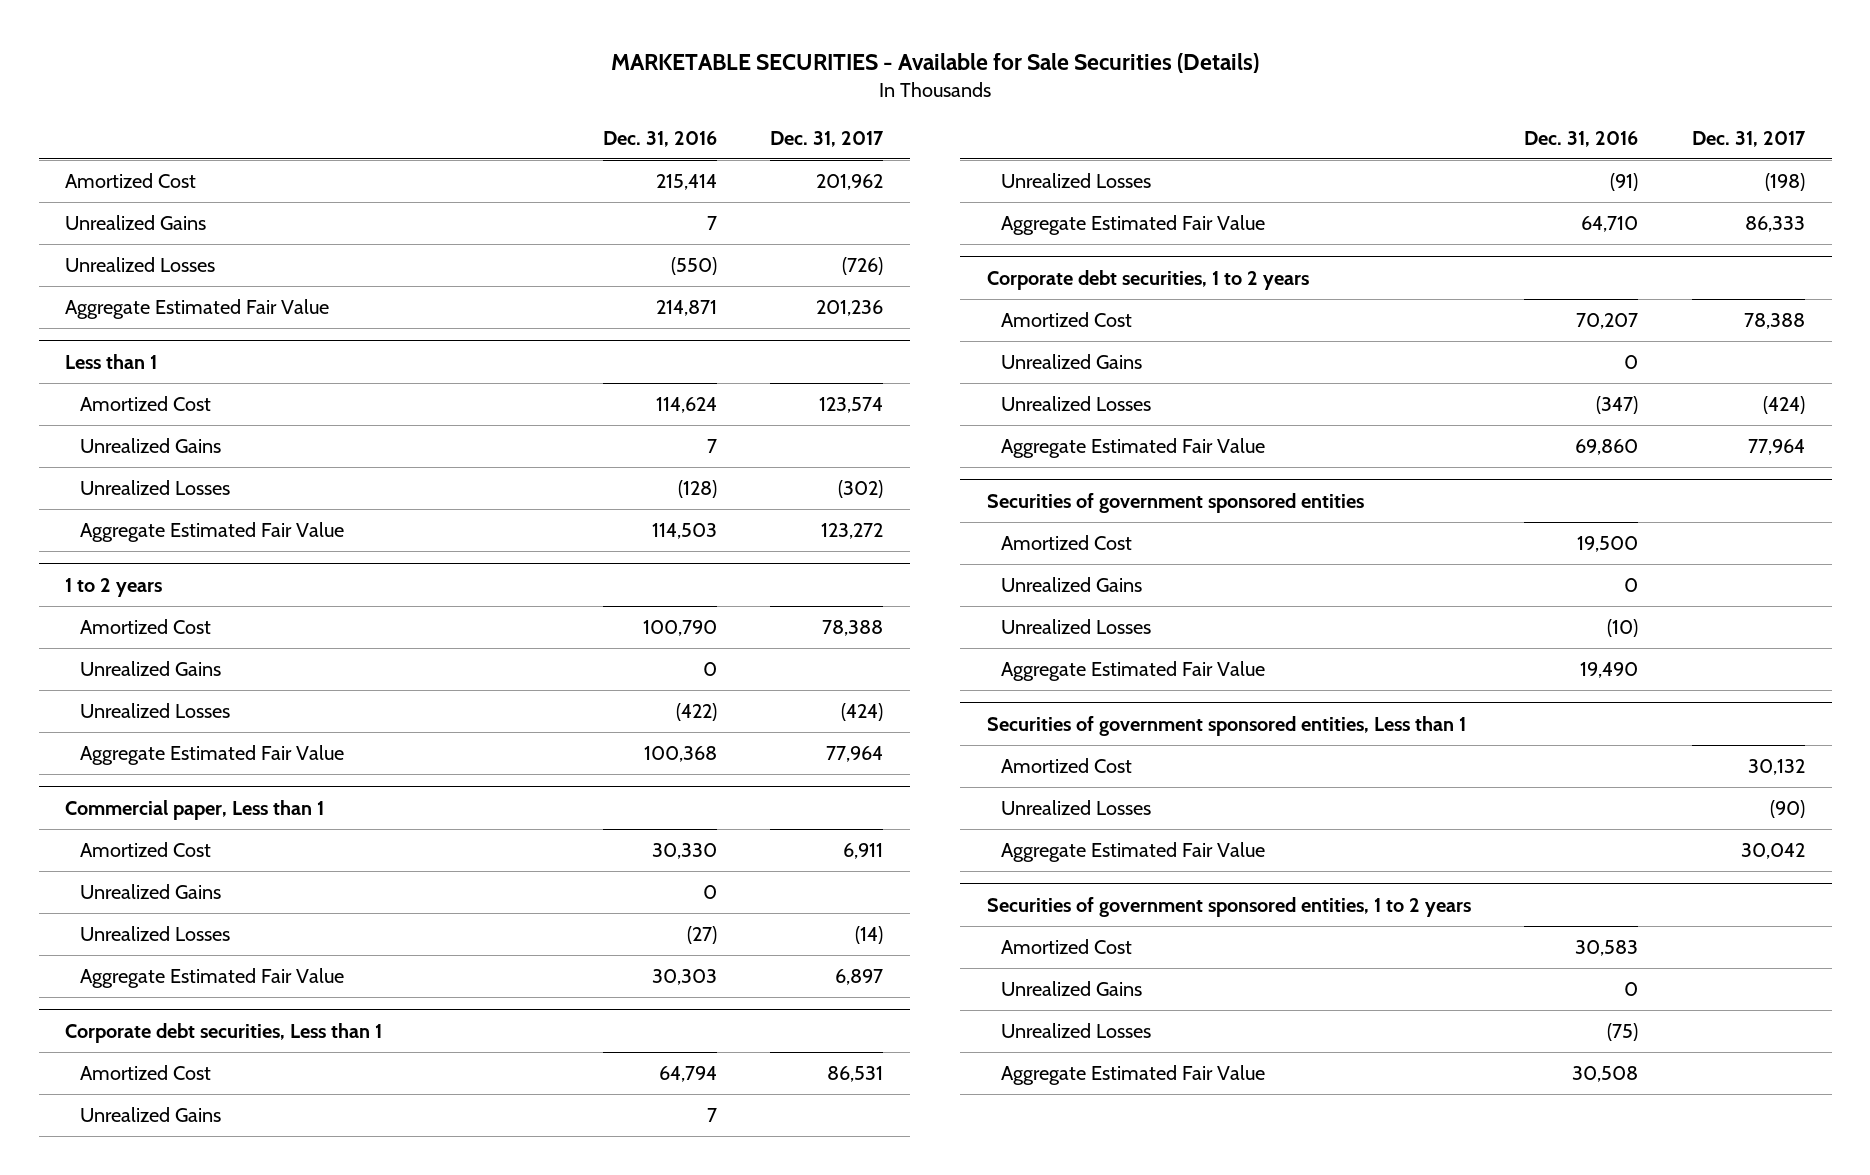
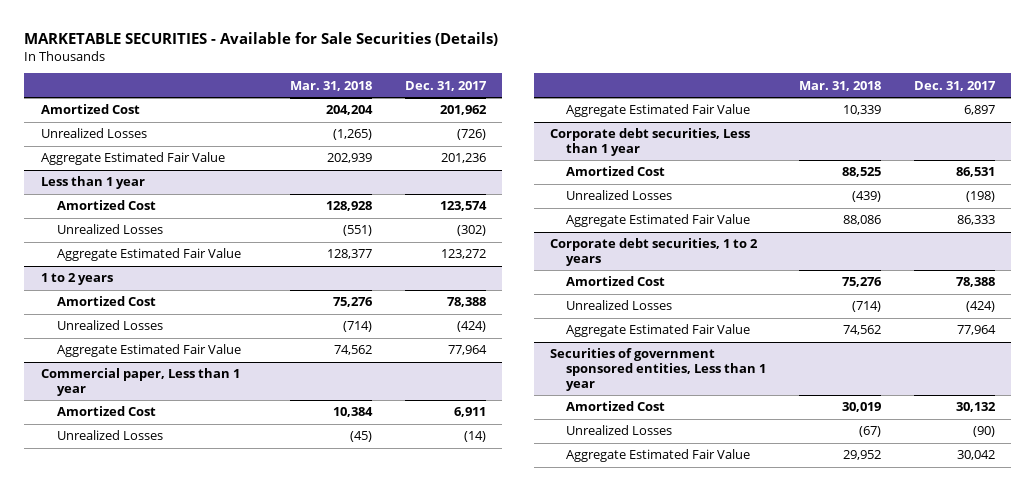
- | Dec. 31, 2016 | Dec. 31, 2017
+ | Mar. 31, 2018 | Dec. 31, 2017
- Unrealized Gains | 7 |
- Less than 1
+ Less than 1 year
- Unrealized Gains | 7 |
@ 1 to 2 years
- Unrealized Gains | 0 |
- Commercial paper, Less than 1
+ Commercial paper, Less than 1 year
- Unrealized Gains | 0 |
- Corporate debt securities, Less than 1
+ Corporate debt securities, Less than 1 year
- Unrealized Gains | 7 |
@ Corporate debt securities, 1 to 2 years
- Unrealized Gains | 0 |
- Securities of government sponsored entities
- Amortized Cost | 19,500 |
- Unrealized Gains | 0 |
- Unrealized Losses | (10) |
- Aggregate Estimated Fair Value | 19,490 |
- Securities of government sponsored entities, Less than 1
+ Securities of government sponsored entities, Less than 1 year
- Securities of government sponsored entities, 1 to 2 years
- Amortized Cost | 30,583 |
- Unrealized Gains | 0 |
- Unrealized Losses | (75) |
- Aggregate Estimated Fair Value | 30,508 |

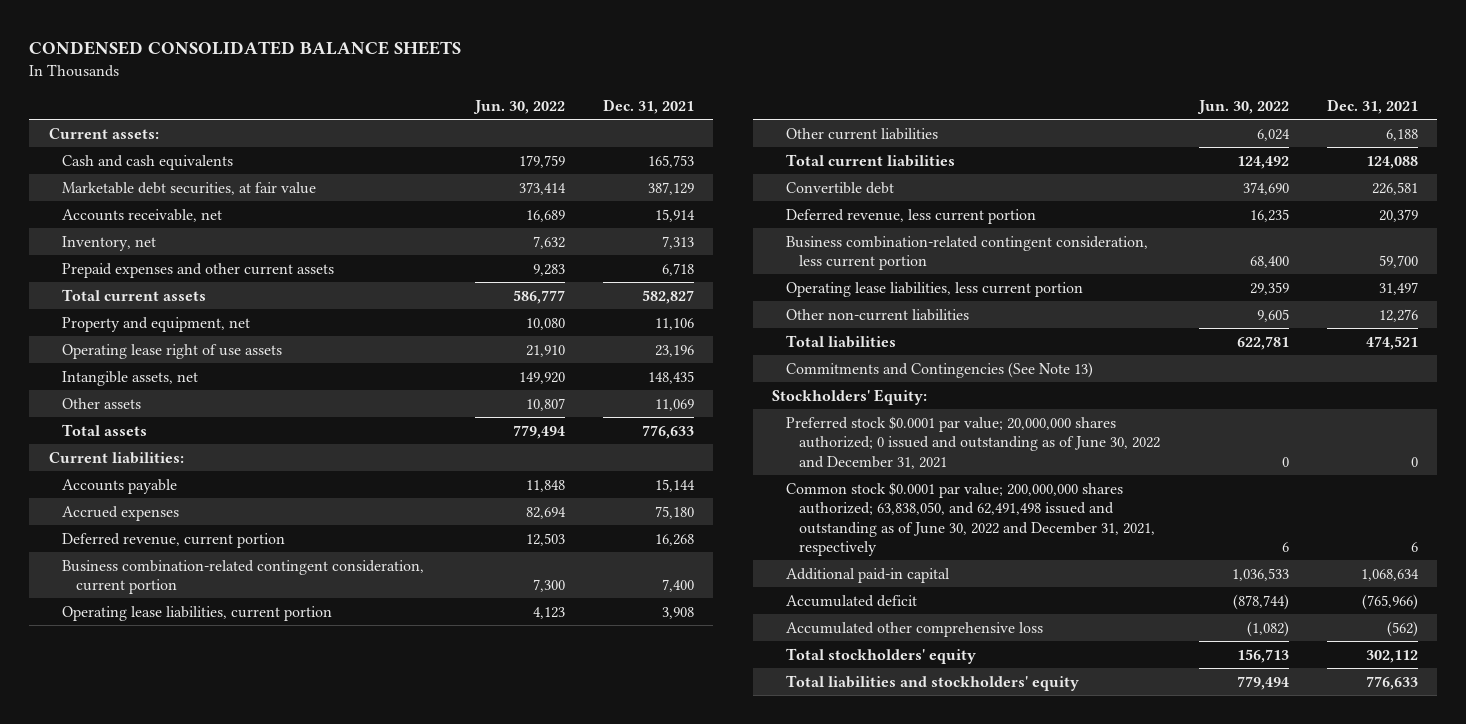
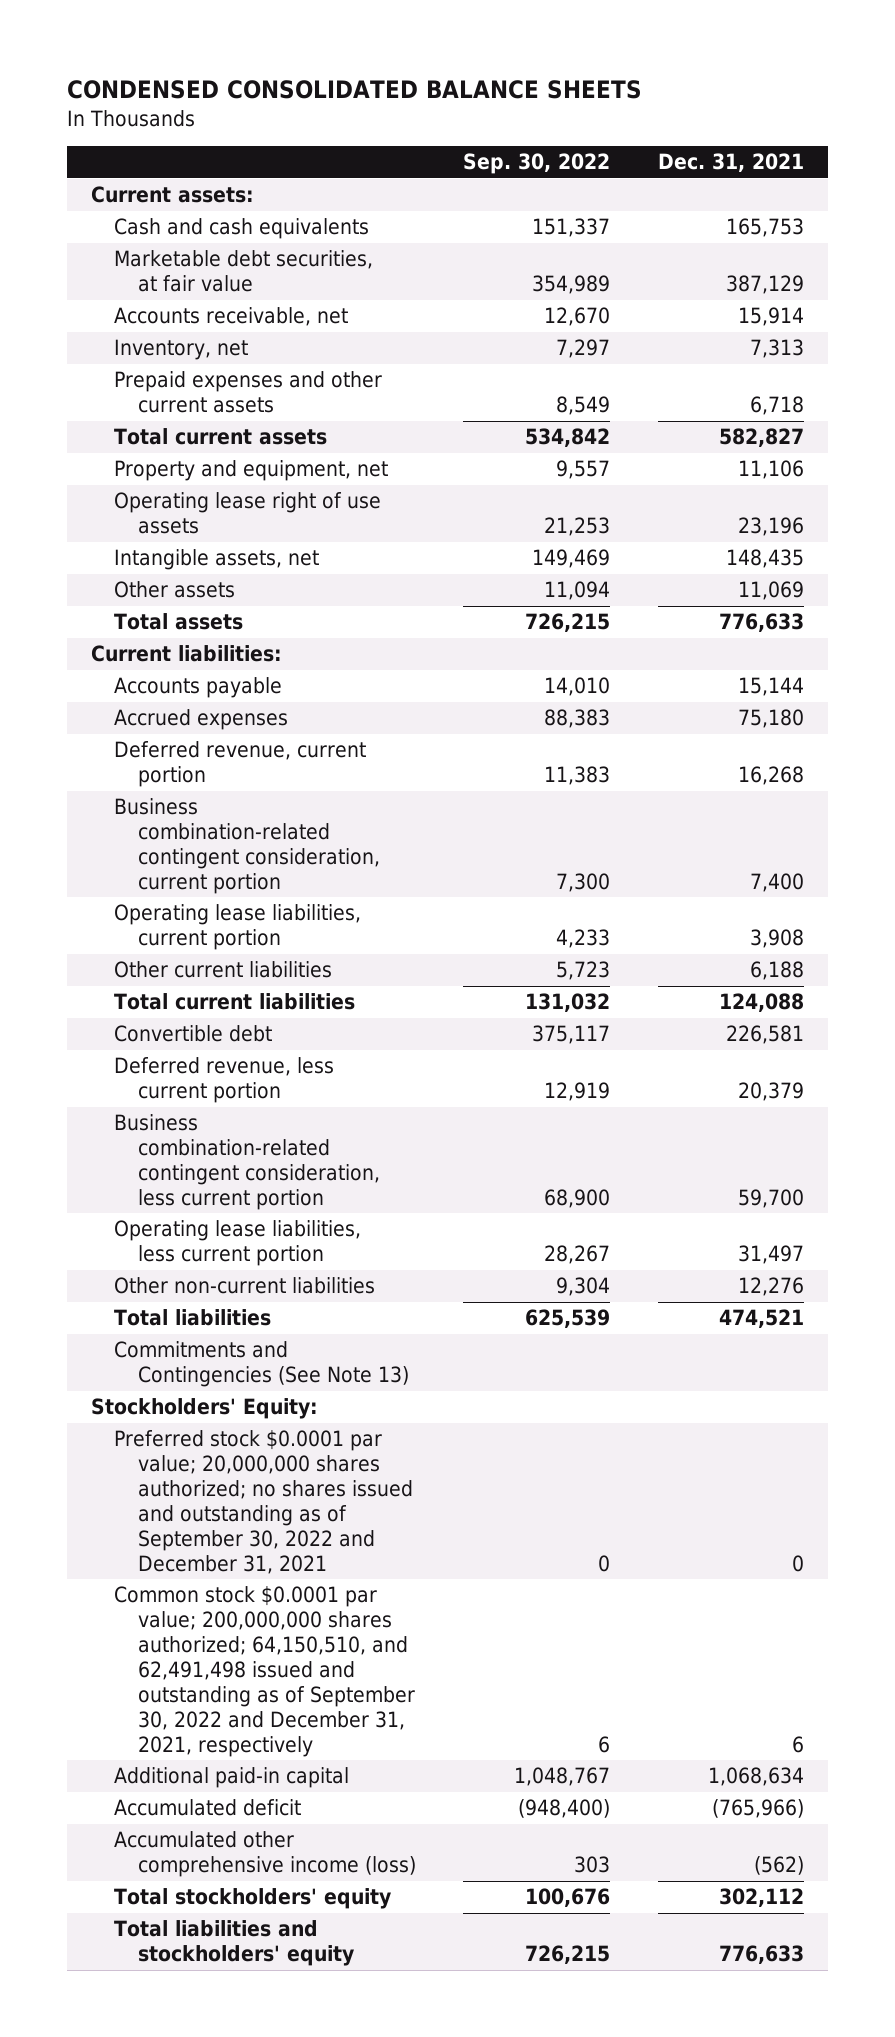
- | Jun. 30, 2022 | Dec. 31, 2021
+ | Sep. 30, 2022 | Dec. 31, 2021
- Preferred stock $0.0001 par value; 20,000,000 shares authorized; 0 issued and outstanding as of June 30, 2022 and December 31, 2021 | 0 | 0
- Common stock $0.0001 par value; 200,000,000 shares authorized; 63,838,050, and 62,491,498 issued and outstanding as of June 30, 2022 and December 31, 2021, respectively | 6 | 6
+ Preferred stock $0.0001 par value; 20,000,000 shares authorized; no shares issued and outstanding as of September 30, 2022 and December 31, 2021 | 0 | 0
+ Common stock $0.0001 par value; 200,000,000 shares authorized; 64,150,510, and 62,491,498 issued and outstanding as of September 30, 2022 and December 31, 2021, respectively | 6 | 6
- Accumulated other comprehensive loss | (1,082) | (562)
+ Accumulated other comprehensive income (loss) | 303 | (562)

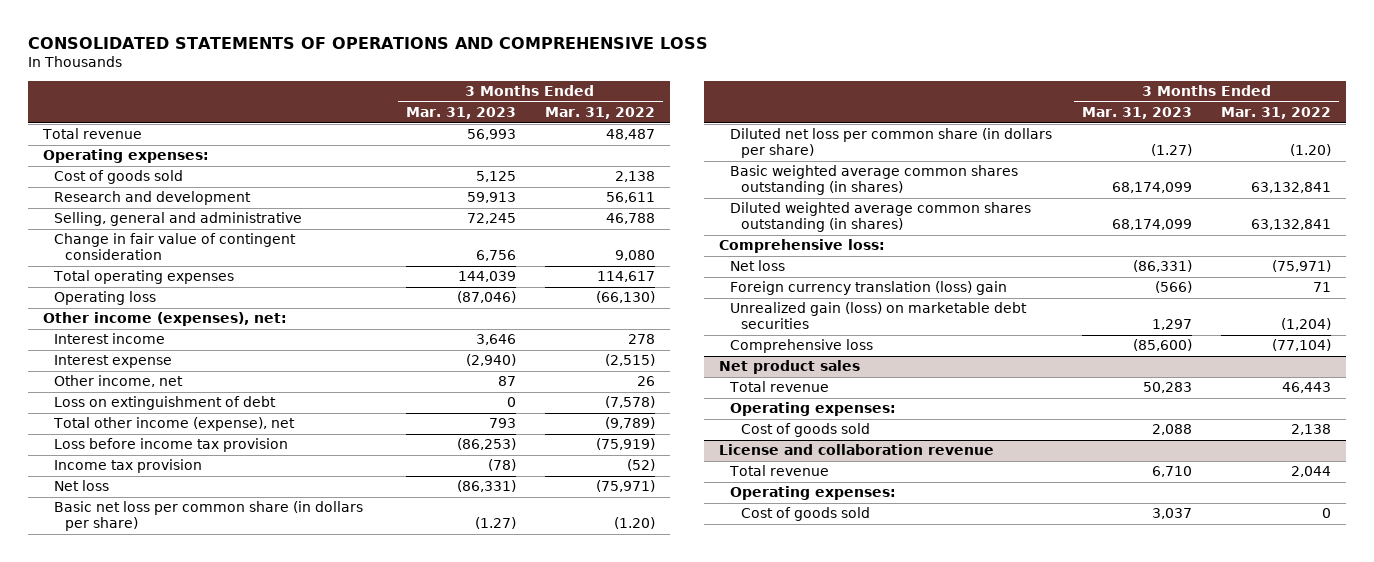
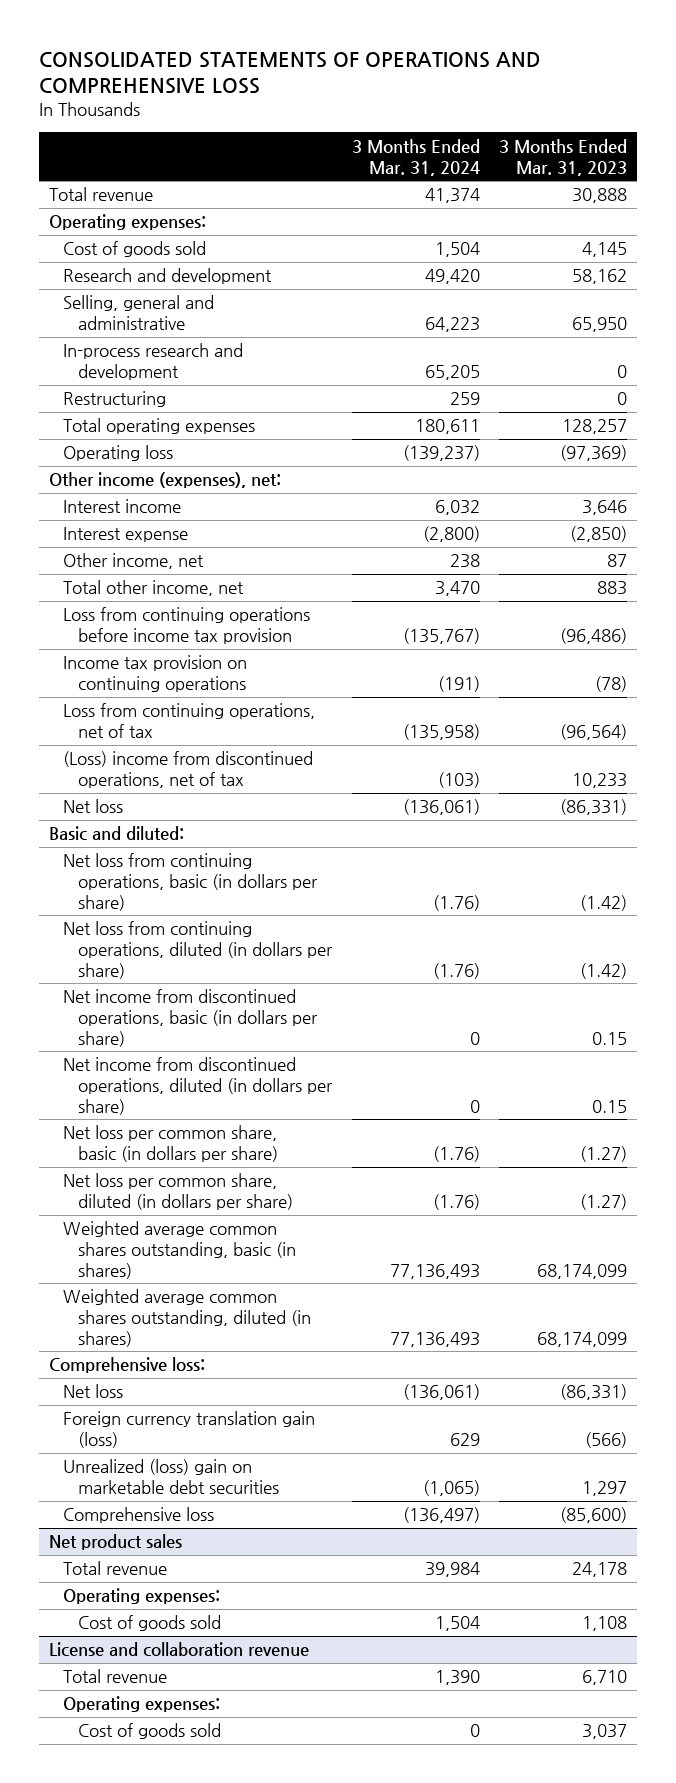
- | 3 Months Ended Mar. 31, 2023 | 3 Months Ended Mar. 31, 2022
+ | 3 Months Ended Mar. 31, 2024 | 3 Months Ended Mar. 31, 2023
- Total revenue | 56,993 | 48,487
+ Total revenue | 41,374 | 30,888
- Cost of goods sold | 5,125 | 2,138
- Research and development | 59,913 | 56,611
- Selling, general and administrative | 72,245 | 46,788
- Change in fair value of contingent consideration | 6,756 | 9,080
- Total operating expenses | 144,039 | 114,617
- Operating loss | (87,046) | (66,130)
+ Cost of goods sold | 1,504 | 4,145
+ Research and development | 49,420 | 58,162
+ Selling, general and administrative | 64,223 | 65,950
+ In-process research and development | 65,205 | 0
+ Restructuring | 259 | 0
+ Total operating expenses | 180,611 | 128,257
+ Operating loss | (139,237) | (97,369)
- Interest expense | (2,940) | (2,515)
+ Interest expense | (2,800) | (2,850)
- Loss on extinguishment of debt | 0 | (7,578)
- Total other income (expense), net | 793 | (9,789)
- Loss before income tax provision | (86,253) | (75,919)
- Income tax provision | (78) | (52)
+ Total other income, net | 3,470 | 883
+ Loss from continuing operations before income tax provision | (135,767) | (96,486)
+ Income tax provision on continuing operations | (191) | (78)
+ Loss from continuing operations, net of tax | (135,958) | (96,564)
+ (Loss) income from discontinued operations, net of tax | (103) | 10,233
- Basic net loss per common share (in dollars per share) | (1.27) | (1.20)
- Diluted net loss per common share (in dollars per share) | (1.27) | (1.20)
- Basic weighted average common shares outstanding (in shares) | 68,174,099 | 63,132,841
- Diluted weighted average common shares outstanding (in shares) | 68,174,099 | 63,132,841
+ Basic and diluted:
+ Net loss from continuing operations, basic (in dollars per share) | (1.76) | (1.42)
+ Net loss from continuing operations, diluted (in dollars per share) | (1.76) | (1.42)
+ Net income from discontinued operations, basic (in dollars per share) | 0 | 0.15
+ Net income from discontinued operations, diluted (in dollars per share) | 0 | 0.15
+ Net loss per common share, basic (in dollars per share) | (1.76) | (1.27)
+ Net loss per common share, diluted (in dollars per share) | (1.76) | (1.27)
+ Weighted average common shares outstanding, basic (in shares) | 77,136,493 | 68,174,099
+ Weighted average common shares outstanding, diluted (in shares) | 77,136,493 | 68,174,099
- Foreign currency translation (loss) gain | (566) | 71
- Unrealized gain (loss) on marketable debt securities | 1,297 | (1,204)
+ Foreign currency translation gain (loss) | 629 | (566)
+ Unrealized (loss) gain on marketable debt securities | (1,065) | 1,297
@ Net product sales
- Total revenue | 50,283 | 46,443
+ Total revenue | 39,984 | 24,178
- Cost of goods sold | 2,088 | 2,138
+ Cost of goods sold | 1,504 | 1,108

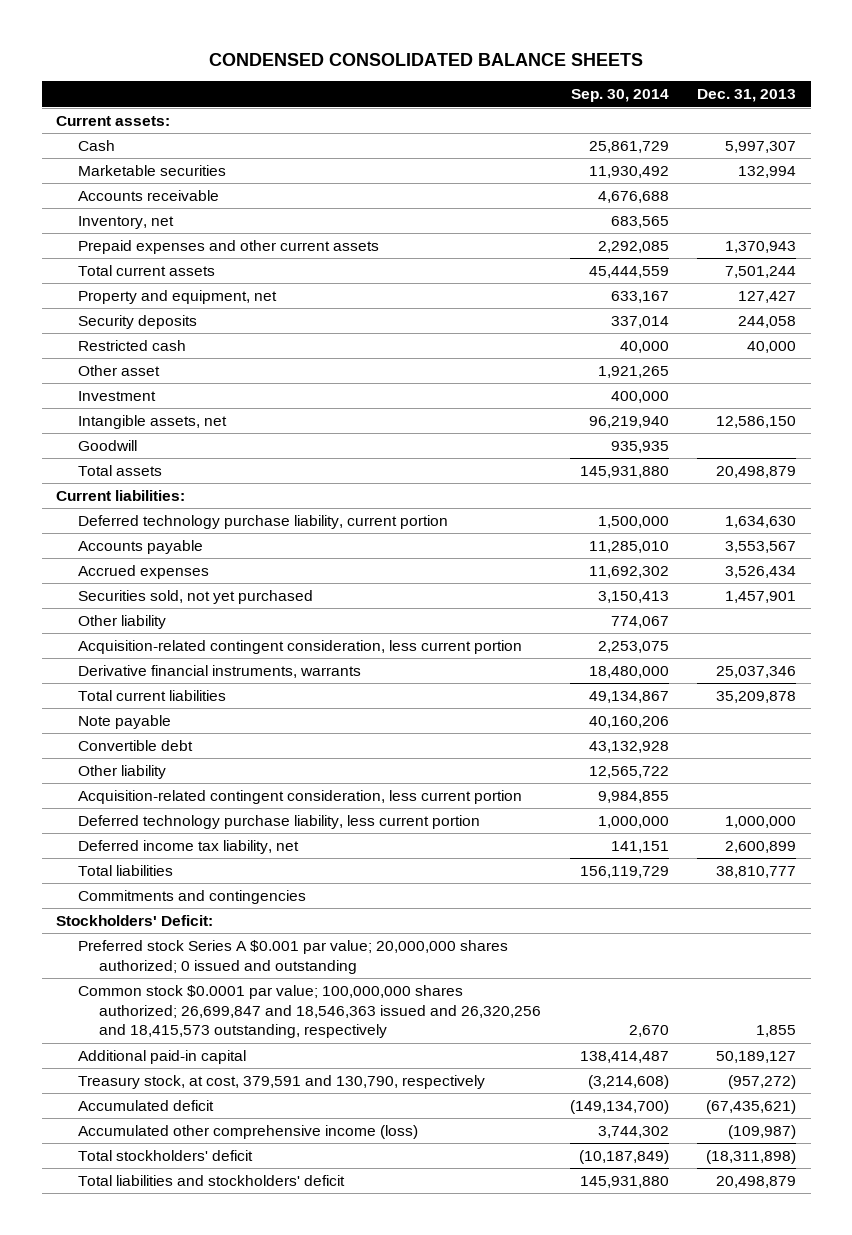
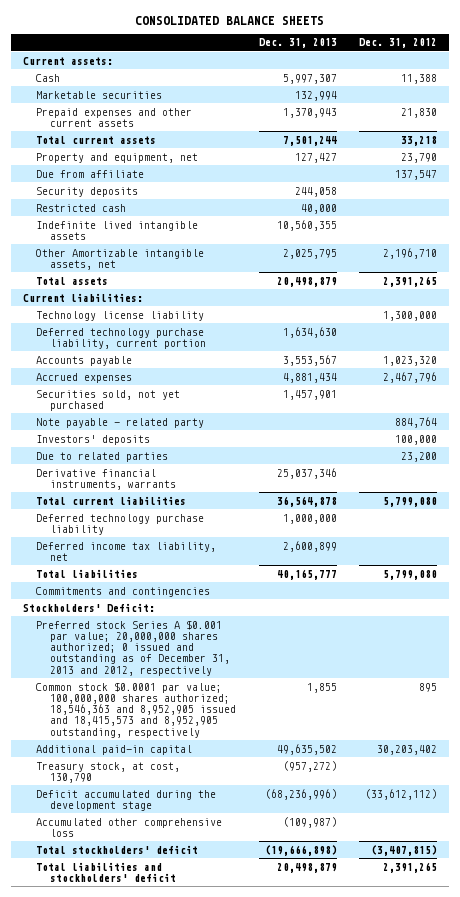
- CONDENSED CONSOLIDATED BALANCE SHEETS
+ CONSOLIDATED BALANCE SHEETS
- | Sep. 30, 2014 | Dec. 31, 2013
+ | Dec. 31, 2013 | Dec. 31, 2012
- Accounts receivable | 4,676,688 |
- Inventory, net | 683,565 |
+ Due from affiliate | | 137,547
- Other asset | 1,921,265 |
- Investment | 400,000 |
- Intangible assets, net | 96,219,940 | 12,586,150
- Goodwill | 935,935 |
+ Indefinite lived intangible assets | 10,560,355 |
+ Other Amortizable intangible assets, net | 2,025,795 | 2,196,710
+ Technology license liability | | 1,300,000
- Accrued expenses | 11,692,302 | 3,526,434
+ Accrued expenses | 4,881,434 | 2,467,796
- Other liability | 774,067 |
- Acquisition-related contingent consideration, less current portion | 2,253,075 |
+ Note payable - related party | | 884,764
+ Investors' deposits | | 100,000
+ Due to related parties | | 23,200
- Total current liabilities | 49,134,867 | 35,209,878
- Note payable | 40,160,206 |
- Convertible debt | 43,132,928 |
- Other liability | 12,565,722 |
- Acquisition-related contingent consideration, less current portion | 9,984,855 |
- Deferred technology purchase liability, less current portion | 1,000,000 | 1,000,000
+ Total current liabilities | 36,564,878 | 5,799,080
+ Deferred technology purchase liability | 1,000,000 |
- Total liabilities | 156,119,729 | 38,810,777
+ Total liabilities | 40,165,777 | 5,799,080
- Preferred stock Series A $0.001 par value; 20,000,000 shares authorized; 0 issued and outstanding
- Common stock $0.0001 par value; 100,000,000 shares authorized; 26,699,847 and 18,546,363 issued and 26,320,256 and 18,415,573 outstanding, respectively | 2,670 | 1,855
- Additional paid-in capital | 138,414,487 | 50,189,127
- Treasury stock, at cost, 379,591 and 130,790, respectively | (3,214,608) | (957,272)
- Accumulated deficit | (149,134,700) | (67,435,621)
- Accumulated other comprehensive income (loss) | 3,744,302 | (109,987)
- Total stockholders' deficit | (10,187,849) | (18,311,898)
+ Preferred stock Series A $0.001 par value; 20,000,000 shares authorized; 0 issued and outstanding as of December 31, 2013 and 2012, respectively
+ Common stock $0.0001 par value; 100,000,000 shares authorized; 18,546,363 and 8,952,905 issued and 18,415,573 and 8,952,905 outstanding, respectively | 1,855 | 895
+ Additional paid-in capital | 49,635,502 | 30,203,402
+ Treasury stock, at cost, 130,790 | (957,272) |
+ Deficit accumulated during the development stage | (68,236,996) | (33,612,112)
+ Accumulated other comprehensive loss | (109,987) |
+ Total stockholders' deficit | (19,666,898) | (3,407,815)

